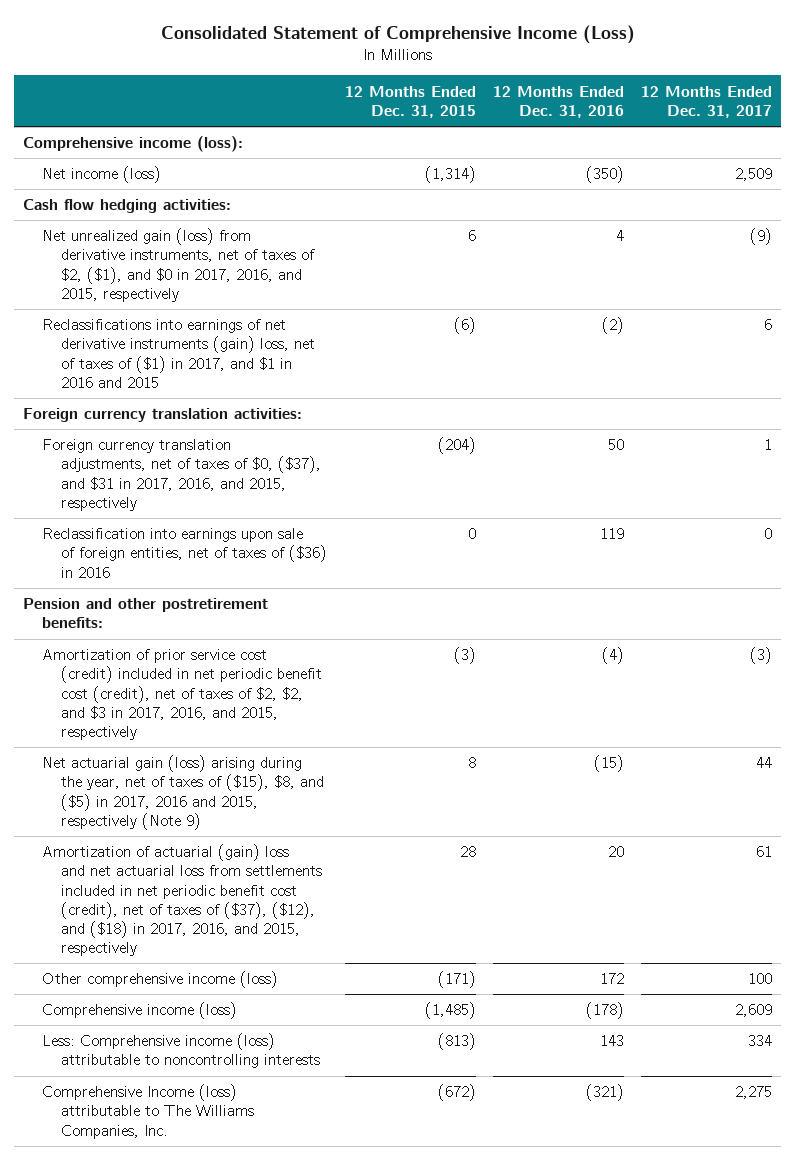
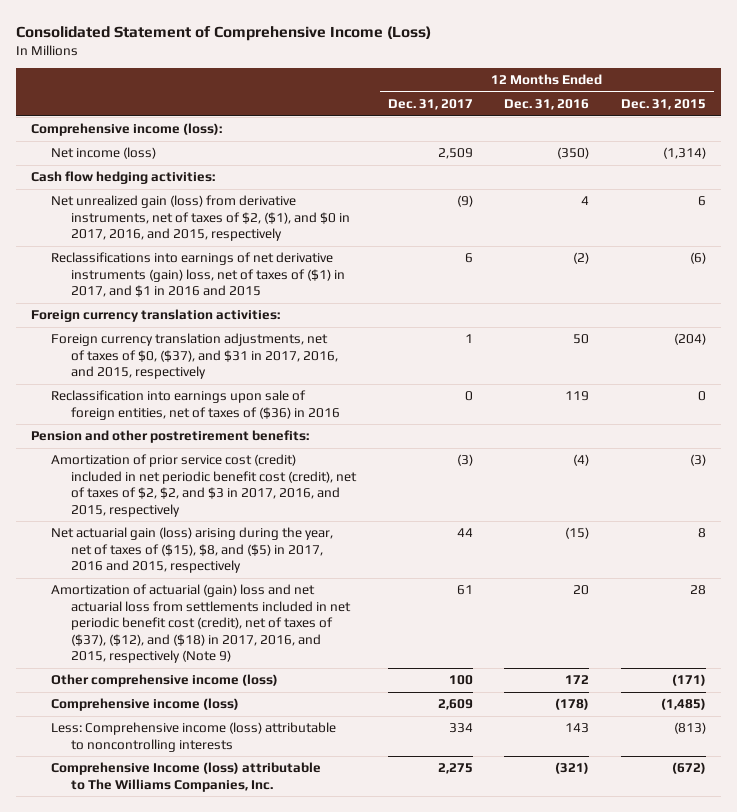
- | 12 Months Ended Dec. 31, 2015 | 12 Months Ended Dec. 31, 2016 | 12 Months Ended Dec. 31, 2017
+ | 12 Months Ended Dec. 31, 2017 | 12 Months Ended Dec. 31, 2016 | 12 Months Ended Dec. 31, 2015
- Net actuarial gain (loss) arising during the year, net of taxes of ($15), $8, and ($5) in 2017, 2016 and 2015, respectively (Note 9) | 8 | (15) | 44
- Amortization of actuarial (gain) loss and net actuarial loss from settlements included in net periodic benefit cost (credit), net of taxes of ($37), ($12), and ($18) in 2017, 2016, and 2015, respectively | 28 | 20 | 61
+ Net actuarial gain (loss) arising during the year, net of taxes of ($15), $8, and ($5) in 2017, 2016 and 2015, respectively | 44 | (15) | 8
+ Amortization of actuarial (gain) loss and net actuarial loss from settlements included in net periodic benefit cost (credit), net of taxes of ($37), ($12), and ($18) in 2017, 2016, and 2015, respectively (Note 9) | 61 | 20 | 28

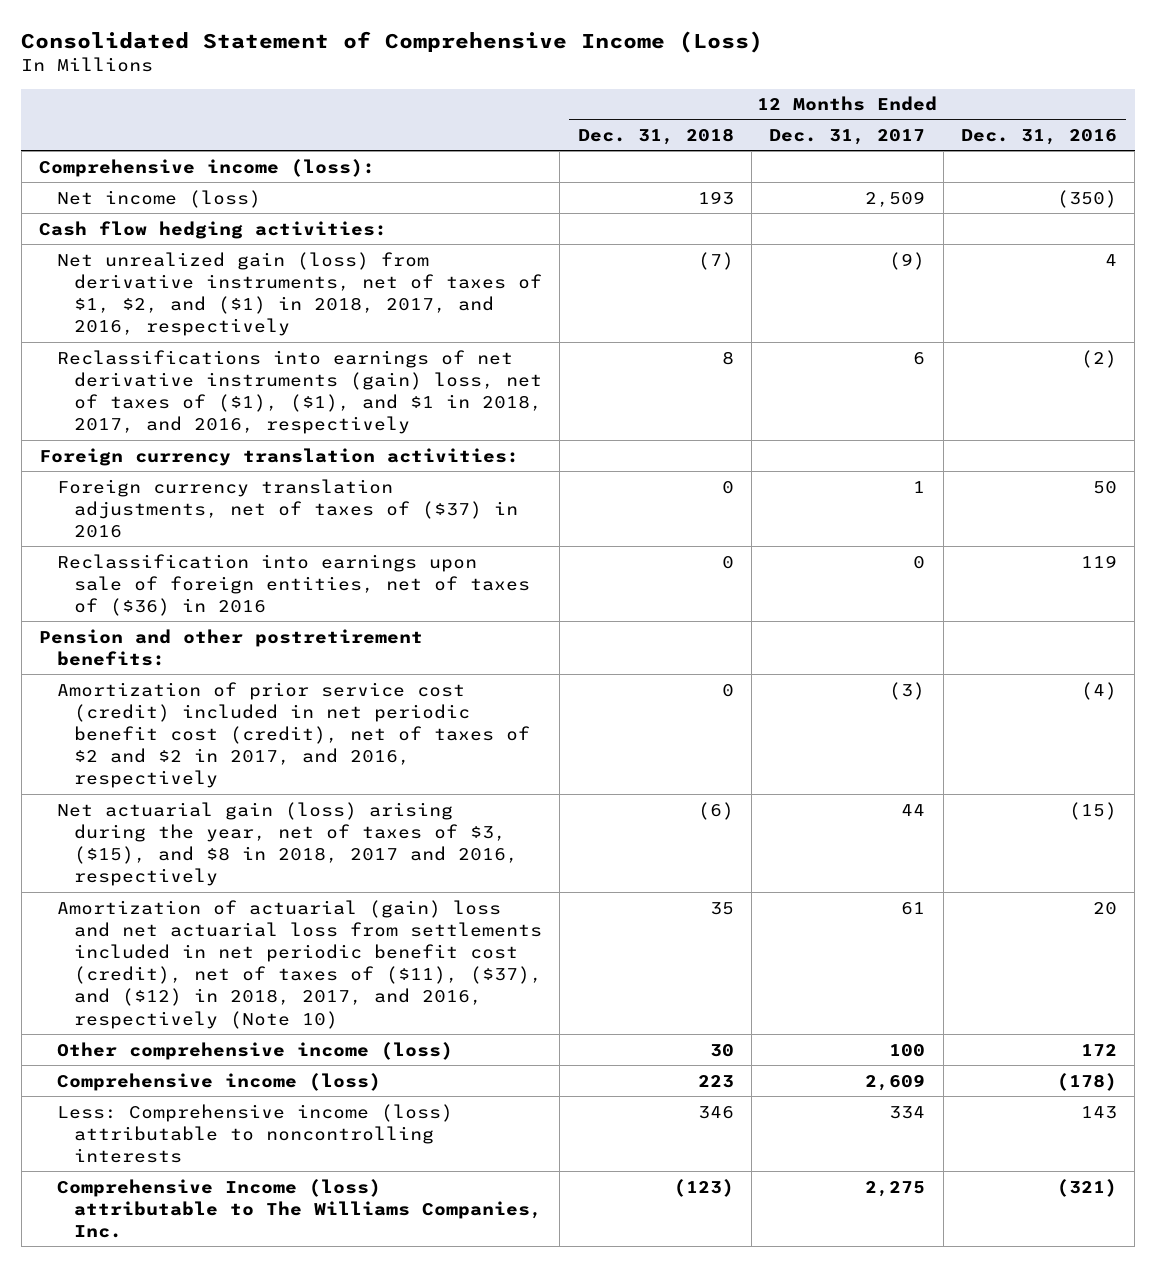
- | 12 Months Ended Dec. 31, 2017 | 12 Months Ended Dec. 31, 2016 | 12 Months Ended Dec. 31, 2015
+ | 12 Months Ended Dec. 31, 2018 | 12 Months Ended Dec. 31, 2017 | 12 Months Ended Dec. 31, 2016
- Net unrealized gain (loss) from derivative instruments, net of taxes of $2, ($1), and $0 in 2017, 2016, and 2015, respectively | (9) | 4 | 6
- Reclassifications into earnings of net derivative instruments (gain) loss, net of taxes of ($1) in 2017, and $1 in 2016 and 2015 | 6 | (2) | (6)
+ Net unrealized gain (loss) from derivative instruments, net of taxes of $1, $2, and ($1) in 2018, 2017, and 2016, respectively | (7) | (9) | 4
+ Reclassifications into earnings of net derivative instruments (gain) loss, net of taxes of ($1), ($1), and $1 in 2018, 2017, and 2016, respectively | 8 | 6 | (2)
- Foreign currency translation adjustments, net of taxes of $0, ($37), and $31 in 2017, 2016, and 2015, respectively | 1 | 50 | (204)
+ Foreign currency translation adjustments, net of taxes of ($37) in 2016 | 0 | 1 | 50
- Amortization of prior service cost (credit) included in net periodic benefit cost (credit), net of taxes of $2, $2, and $3 in 2017, 2016, and 2015, respectively | (3) | (4) | (3)
- Net actuarial gain (loss) arising during the year, net of taxes of ($15), $8, and ($5) in 2017, 2016 and 2015, respectively | 44 | (15) | 8
- Amortization of actuarial (gain) loss and net actuarial loss from settlements included in net periodic benefit cost (credit), net of taxes of ($37), ($12), and ($18) in 2017, 2016, and 2015, respectively (Note 9) | 61 | 20 | 28
+ Amortization of prior service cost (credit) included in net periodic benefit cost (credit), net of taxes of $2 and $2 in 2017, and 2016, respectively | 0 | (3) | (4)
+ Net actuarial gain (loss) arising during the year, net of taxes of $3, ($15), and $8 in 2018, 2017 and 2016, respectively | (6) | 44 | (15)
+ Amortization of actuarial (gain) loss and net actuarial loss from settlements included in net periodic benefit cost (credit), net of taxes of ($11), ($37), and ($12) in 2018, 2017, and 2016, respectively (Note 10) | 35 | 61 | 20

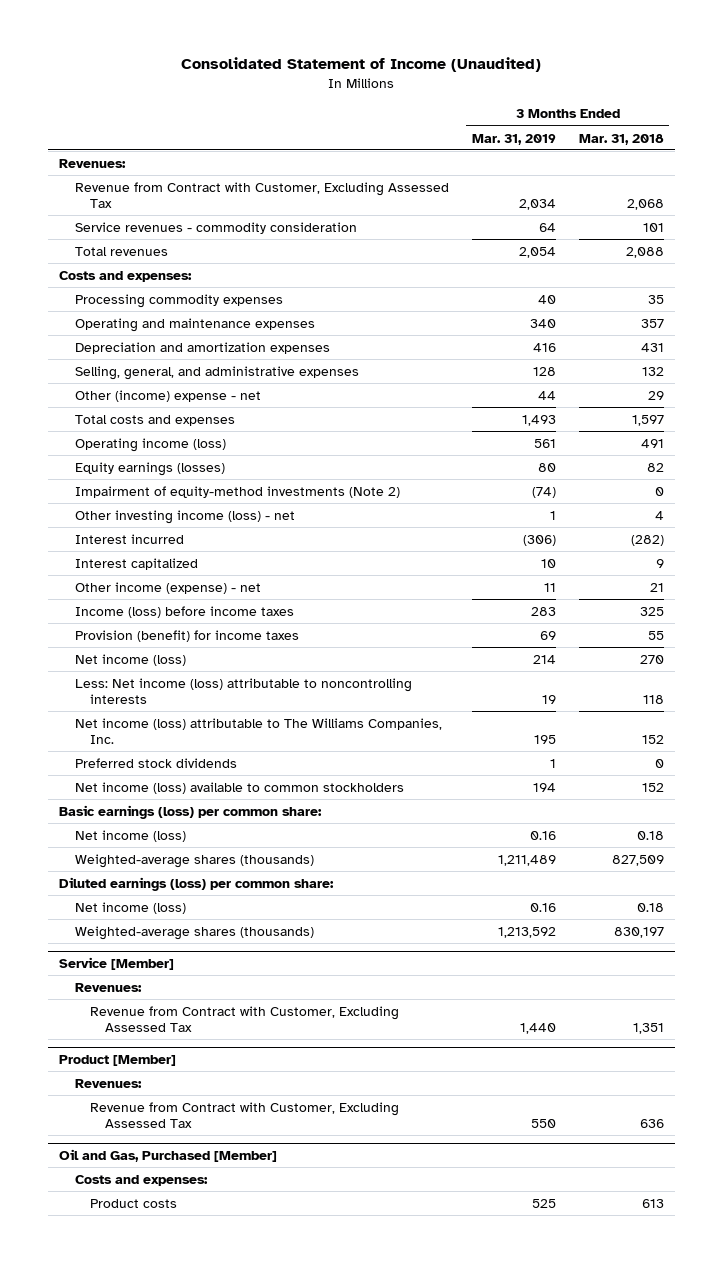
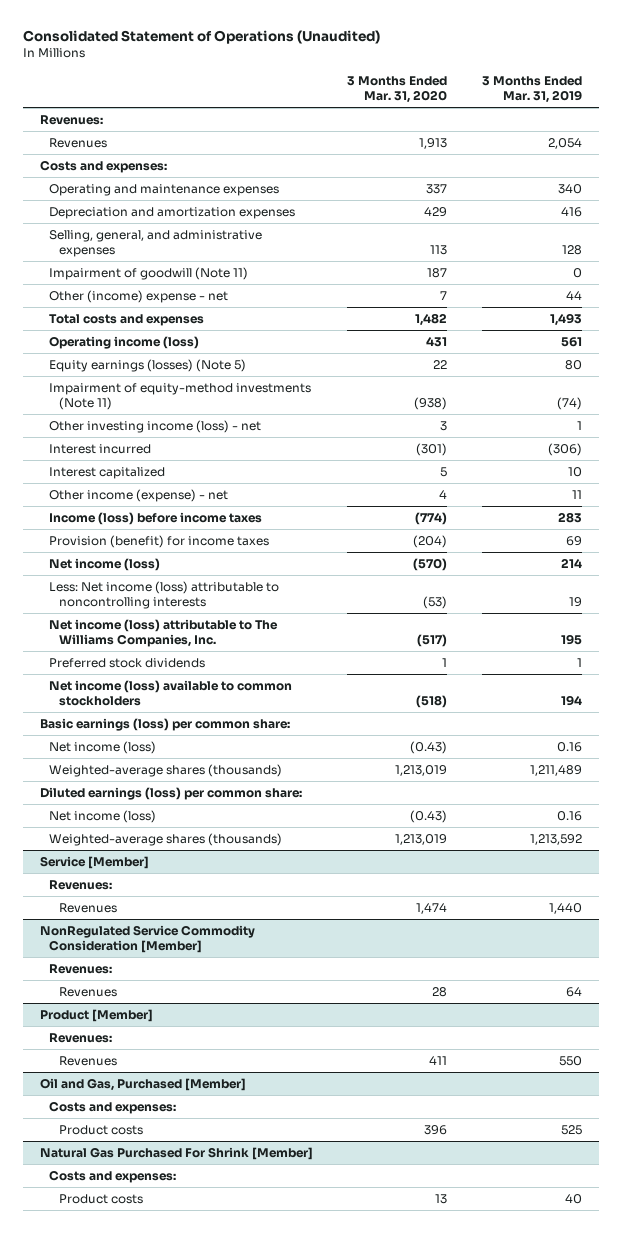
- Consolidated Statement of Income (Unaudited)
+ Consolidated Statement of Operations (Unaudited)
- | 3 Months Ended Mar. 31, 2019 | 3 Months Ended Mar. 31, 2018
+ | 3 Months Ended Mar. 31, 2020 | 3 Months Ended Mar. 31, 2019
- Revenue from Contract with Customer, Excluding Assessed Tax | 2,034 | 2,068
- Service revenues - commodity consideration | 64 | 101
- Total revenues | 2,054 | 2,088
+ Revenues | 1,913 | 2,054
- Processing commodity expenses | 40 | 35
+ Impairment of goodwill (Note 11) | 187 | 0
- Equity earnings (losses) | 80 | 82
- Impairment of equity-method investments (Note 2) | (74) | 0
+ Equity earnings (losses) (Note 5) | 22 | 80
+ Impairment of equity-method investments (Note 11) | (938) | (74)
@ Service [Member]
- Revenue from Contract with Customer, Excluding Assessed Tax | 1,440 | 1,351
+ Revenues | 1,474 | 1,440
+ NonRegulated Service Commodity Consideration [Member]
+ Revenues:
+ Revenues | 28 | 64
@ Product [Member]
- Revenue from Contract with Customer, Excluding Assessed Tax | 550 | 636
+ Revenues | 411 | 550
+ Natural Gas Purchased For Shrink [Member]
+ Costs and expenses:
+ Product costs | 13 | 40

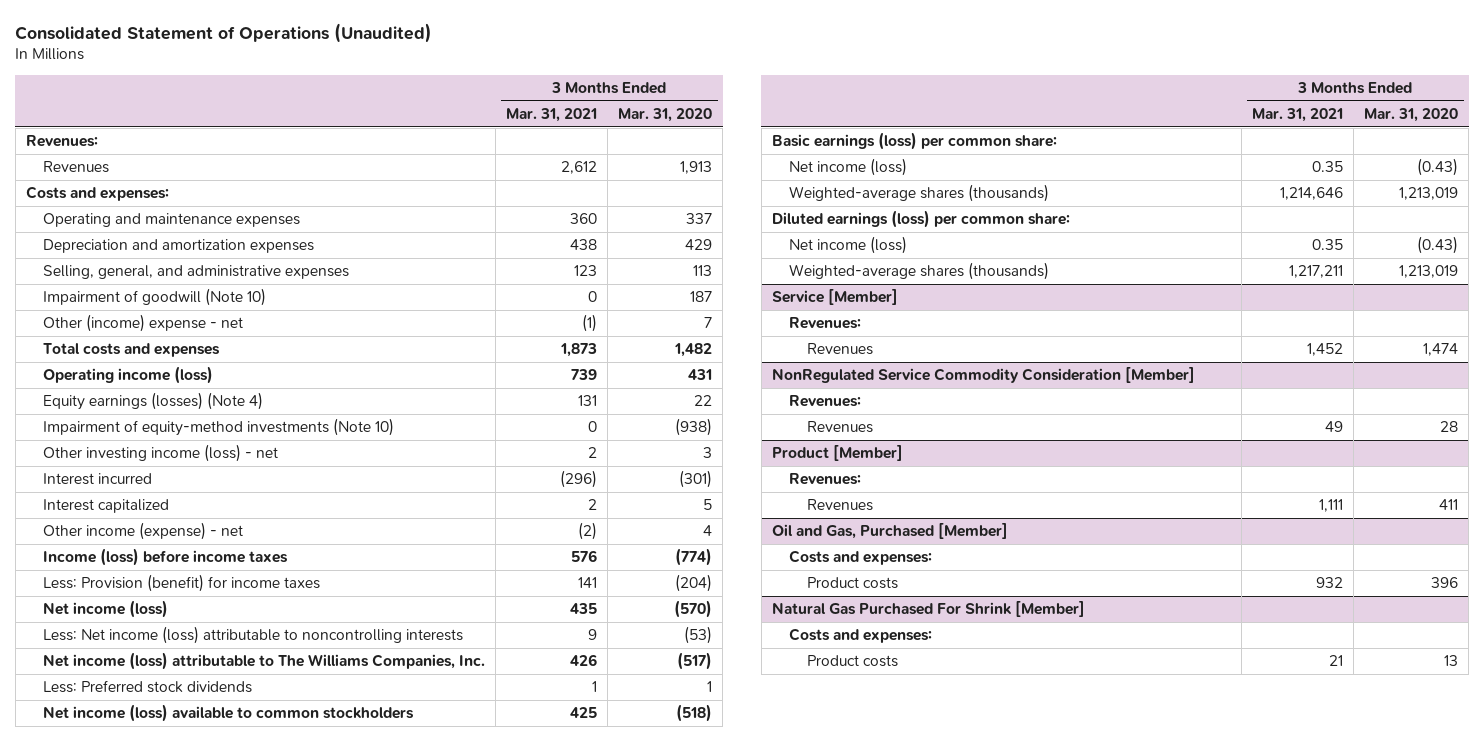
- | 3 Months Ended Mar. 31, 2020 | 3 Months Ended Mar. 31, 2019
+ | 3 Months Ended Mar. 31, 2021 | 3 Months Ended Mar. 31, 2020
- Impairment of goodwill (Note 11) | 187 | 0
+ Impairment of goodwill (Note 10) | 0 | 187
- Equity earnings (losses) (Note 5) | 22 | 80
- Impairment of equity-method investments (Note 11) | (938) | (74)
+ Equity earnings (losses) (Note 4) | 131 | 22
+ Impairment of equity-method investments (Note 10) | 0 | (938)
- Provision (benefit) for income taxes | (204) | 69
+ Less: Provision (benefit) for income taxes | 141 | (204)
- Preferred stock dividends | 1 | 1
+ Less: Preferred stock dividends | 1 | 1

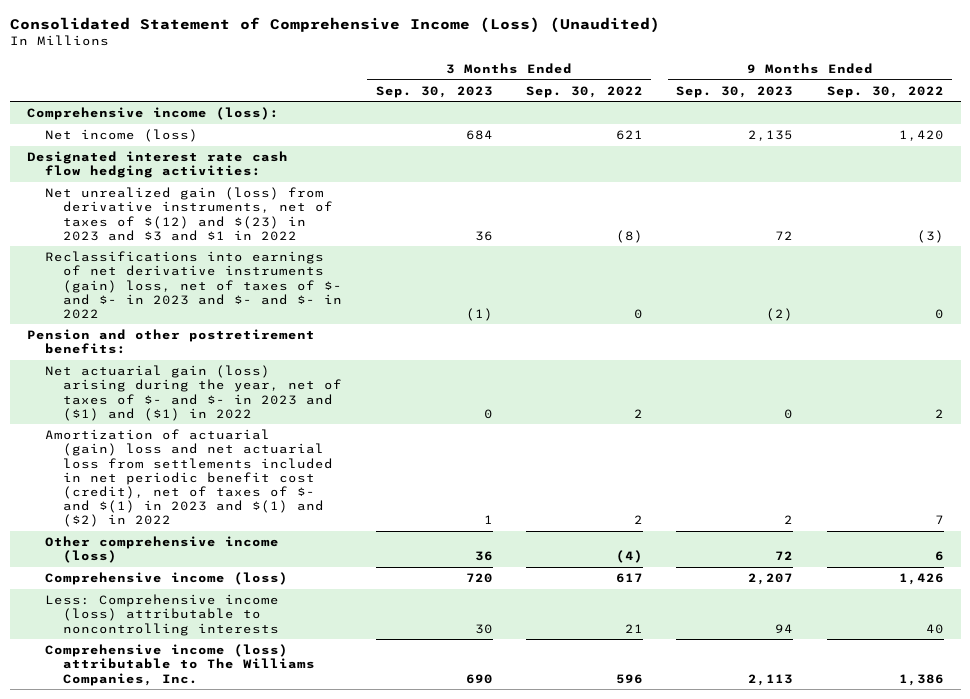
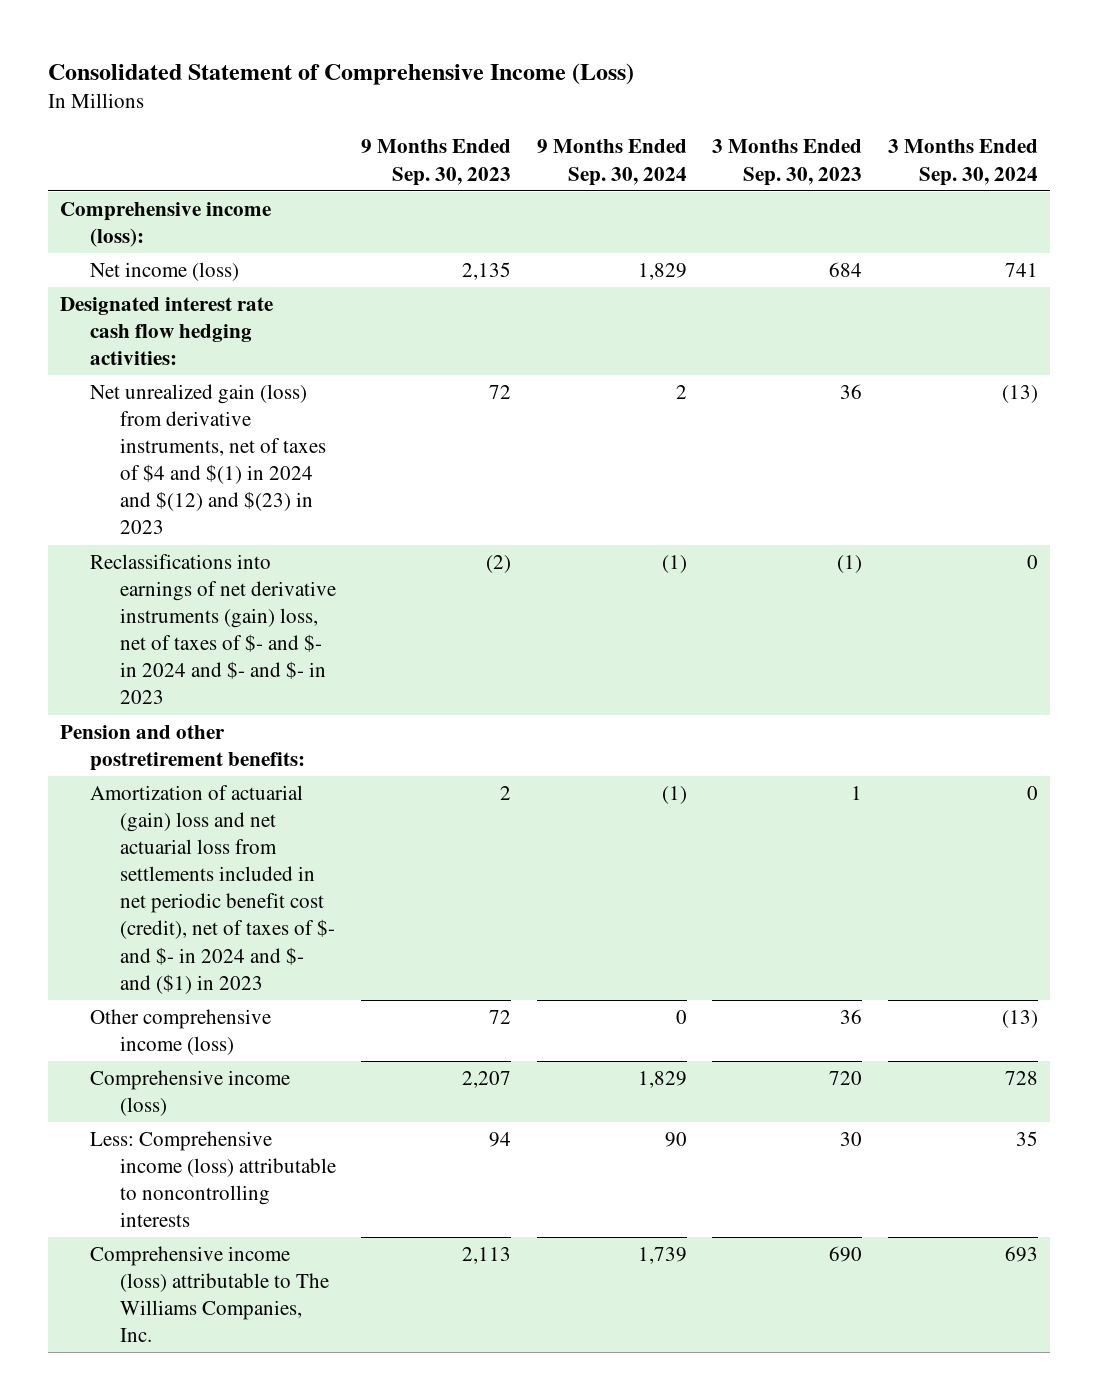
- Consolidated Statement of Comprehensive Income (Loss) (Unaudited)
+ Consolidated Statement of Comprehensive Income (Loss)
- | 3 Months Ended Sep. 30, 2023 | 3 Months Ended Sep. 30, 2022 | 9 Months Ended Sep. 30, 2023 | 9 Months Ended Sep. 30, 2022
+ | 9 Months Ended Sep. 30, 2023 | 9 Months Ended Sep. 30, 2024 | 3 Months Ended Sep. 30, 2023 | 3 Months Ended Sep. 30, 2024
- Net unrealized gain (loss) from derivative instruments, net of taxes of $(12) and $(23) in 2023 and $3 and $1 in 2022 | 36 | (8) | 72 | (3)
- Reclassifications into earnings of net derivative instruments (gain) loss, net of taxes of $- and $- in 2023 and $- and $- in 2022 | (1) | 0 | (2) | 0
+ Net unrealized gain (loss) from derivative instruments, net of taxes of $4 and $(1) in 2024 and $(12) and $(23) in 2023 | 72 | 2 | 36 | (13)
+ Reclassifications into earnings of net derivative instruments (gain) loss, net of taxes of $- and $- in 2024 and $- and $- in 2023 | (2) | (1) | (1) | 0
- Net actuarial gain (loss) arising during the year, net of taxes of $- and $- in 2023 and ($1) and ($1) in 2022 | 0 | 2 | 0 | 2
- Amortization of actuarial (gain) loss and net actuarial loss from settlements included in net periodic benefit cost (credit), net of taxes of $- and $(1) in 2023 and $(1) and ($2) in 2022 | 1 | 2 | 2 | 7
+ Amortization of actuarial (gain) loss and net actuarial loss from settlements included in net periodic benefit cost (credit), net of taxes of $- and $- in 2024 and $- and ($1) in 2023 | 2 | (1) | 1 | 0

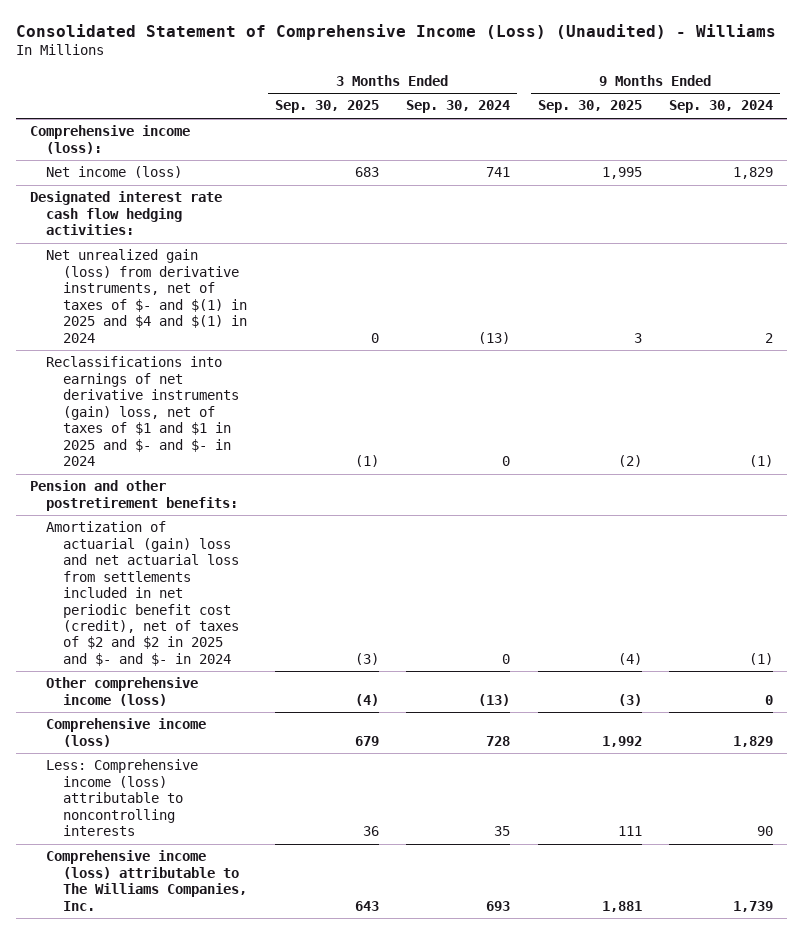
- Consolidated Statement of Comprehensive Income (Loss)
+ Consolidated Statement of Comprehensive Income (Loss) (Unaudited) - Williams
- | 9 Months Ended Sep. 30, 2023 | 9 Months Ended Sep. 30, 2024 | 3 Months Ended Sep. 30, 2023 | 3 Months Ended Sep. 30, 2024
+ | 3 Months Ended Sep. 30, 2025 | 3 Months Ended Sep. 30, 2024 | 9 Months Ended Sep. 30, 2025 | 9 Months Ended Sep. 30, 2024
- Net unrealized gain (loss) from derivative instruments, net of taxes of $4 and $(1) in 2024 and $(12) and $(23) in 2023 | 72 | 2 | 36 | (13)
- Reclassifications into earnings of net derivative instruments (gain) loss, net of taxes of $- and $- in 2024 and $- and $- in 2023 | (2) | (1) | (1) | 0
+ Net unrealized gain (loss) from derivative instruments, net of taxes of $- and $(1) in 2025 and $4 and $(1) in 2024 | 0 | (13) | 3 | 2
+ Reclassifications into earnings of net derivative instruments (gain) loss, net of taxes of $1 and $1 in 2025 and $- and $- in 2024 | (1) | 0 | (2) | (1)
- Amortization of actuarial (gain) loss and net actuarial loss from settlements included in net periodic benefit cost (credit), net of taxes of $- and $- in 2024 and $- and ($1) in 2023 | 2 | (1) | 1 | 0
+ Amortization of actuarial (gain) loss and net actuarial loss from settlements included in net periodic benefit cost (credit), net of taxes of $2 and $2 in 2025 and $- and $- in 2024 | (3) | 0 | (4) | (1)

